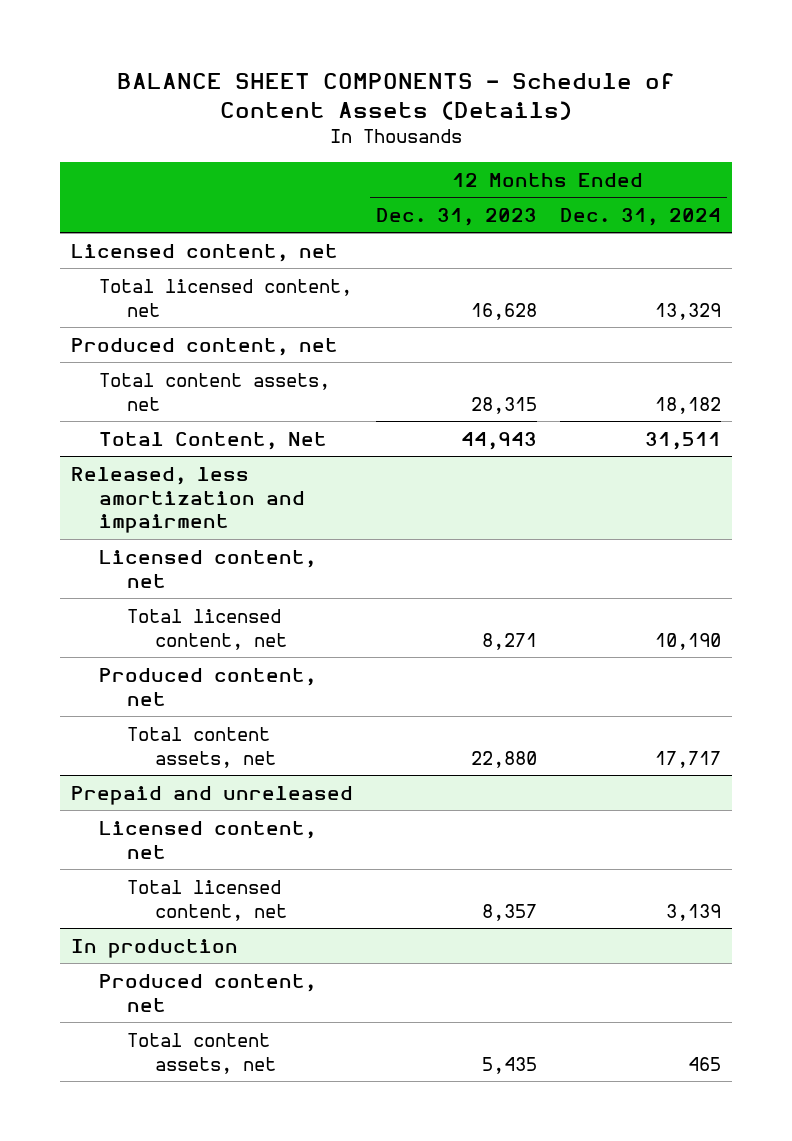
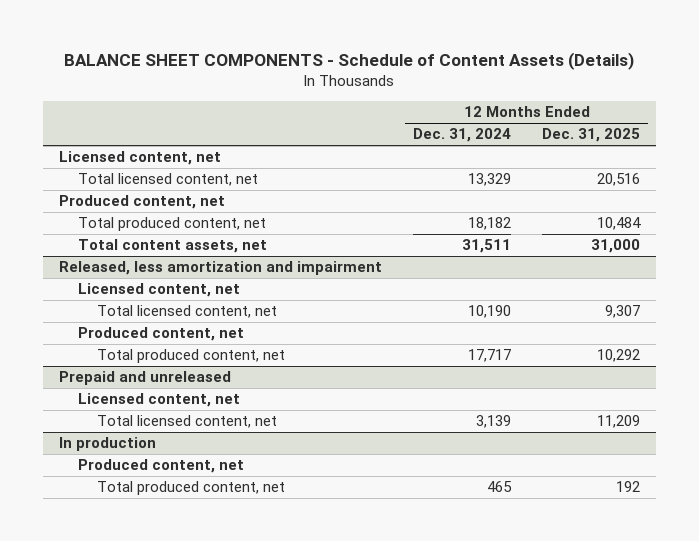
- | 12 Months Ended Dec. 31, 2023 | 12 Months Ended Dec. 31, 2024
+ | 12 Months Ended Dec. 31, 2024 | 12 Months Ended Dec. 31, 2025
- Total content assets, net | 28,315 | 18,182
- Total Content, Net | 44,943 | 31,511
+ Total produced content, net | 18,182 | 10,484
+ Total content assets, net | 31,511 | 31,000
@ Released, less amortization and impairment
- Total content assets, net | 22,880 | 17,717
+ Total produced content, net | 17,717 | 10,292
@ In production
- Total content assets, net | 5,435 | 465
+ Total produced content, net | 465 | 192

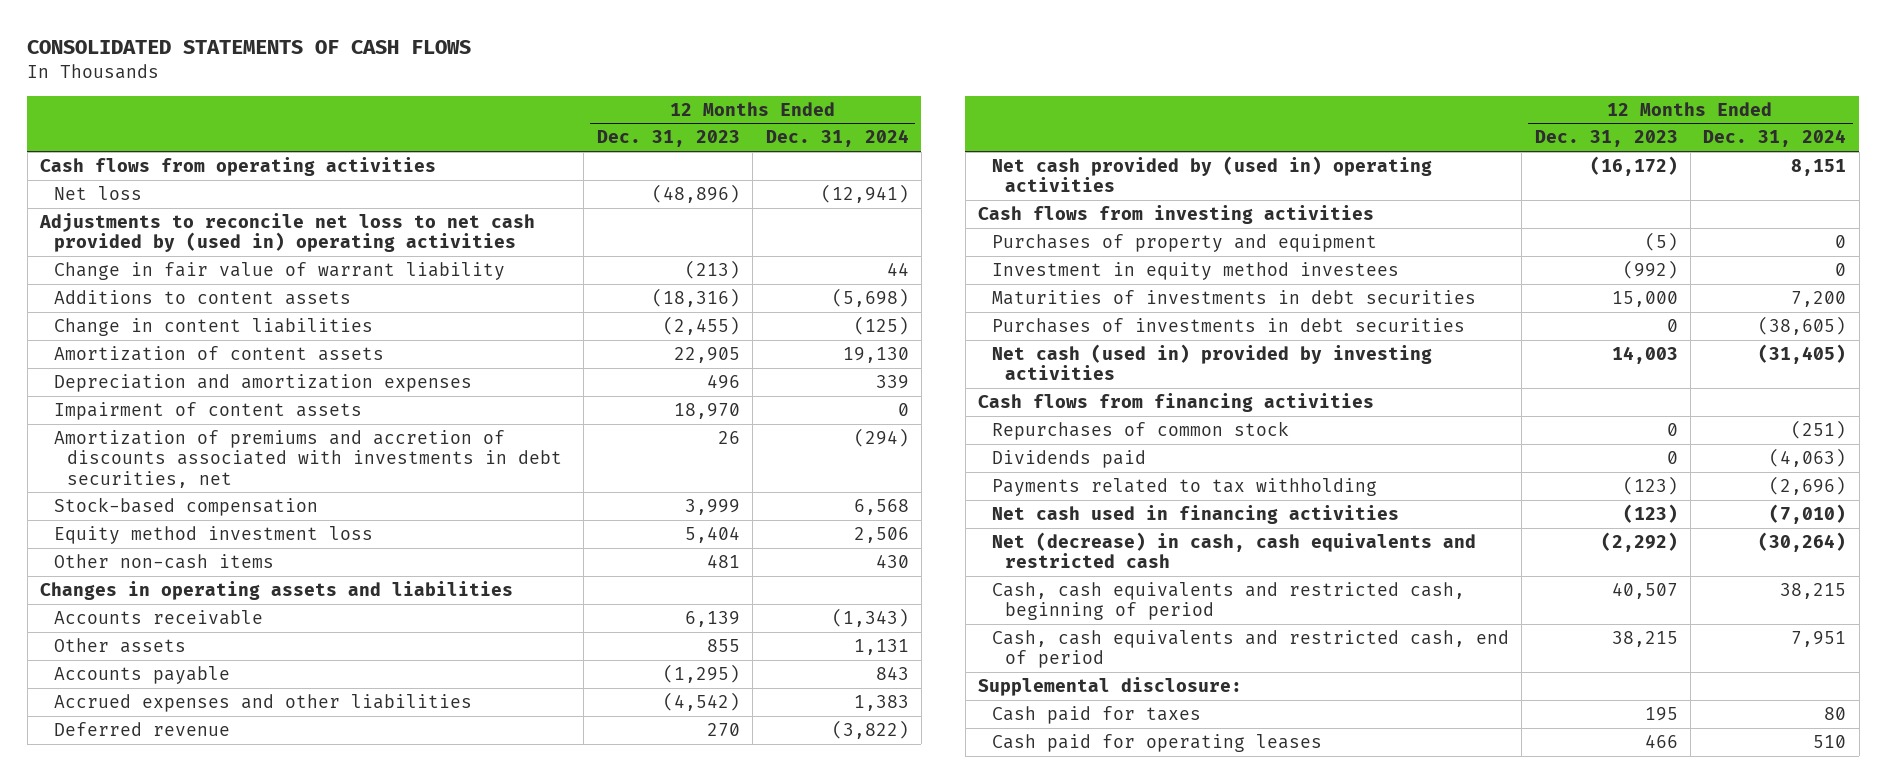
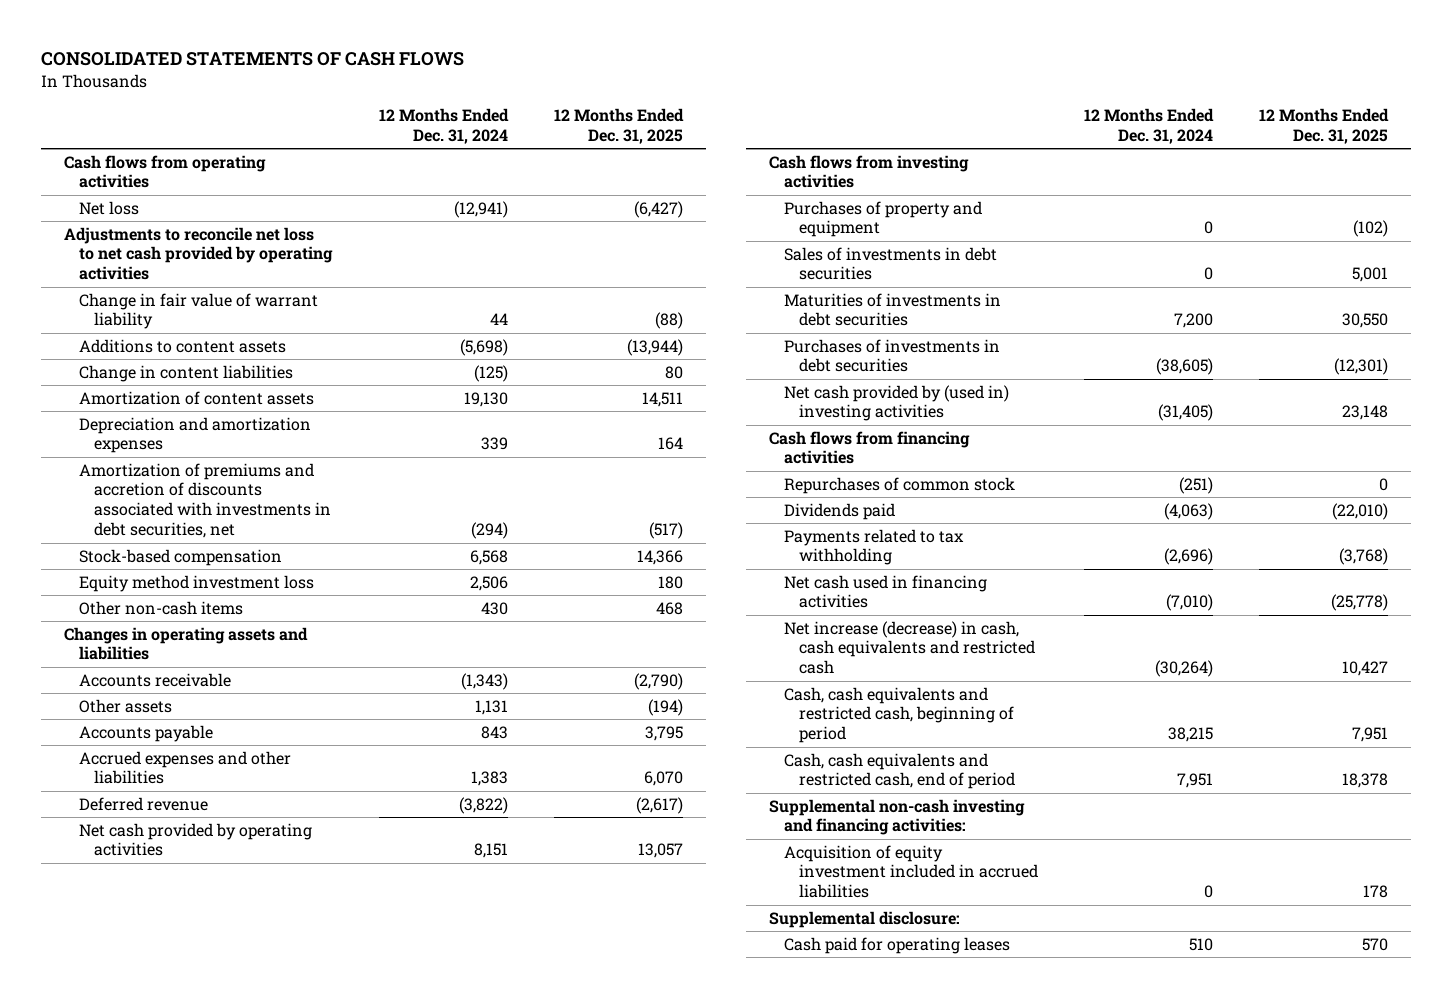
- | 12 Months Ended Dec. 31, 2023 | 12 Months Ended Dec. 31, 2024
+ | 12 Months Ended Dec. 31, 2024 | 12 Months Ended Dec. 31, 2025
- Adjustments to reconcile net loss to net cash provided by (used in) operating activities
+ Adjustments to reconcile net loss to net cash provided by operating activities
- Impairment of content assets | 18,970 | 0
- Net cash provided by (used in) operating activities | (16,172) | 8,151
+ Net cash provided by operating activities | 8,151 | 13,057
- Investment in equity method investees | (992) | 0
+ Sales of investments in debt securities | 0 | 5,001
- Net cash (used in) provided by investing activities | 14,003 | (31,405)
+ Net cash provided by (used in) investing activities | (31,405) | 23,148
- Net (decrease) in cash, cash equivalents and restricted cash | (2,292) | (30,264)
+ Net increase (decrease) in cash, cash equivalents and restricted cash | (30,264) | 10,427
+ Supplemental non-cash investing and financing activities:
+ Acquisition of equity investment included in accrued liabilities | 0 | 178
- Cash paid for taxes | 195 | 80

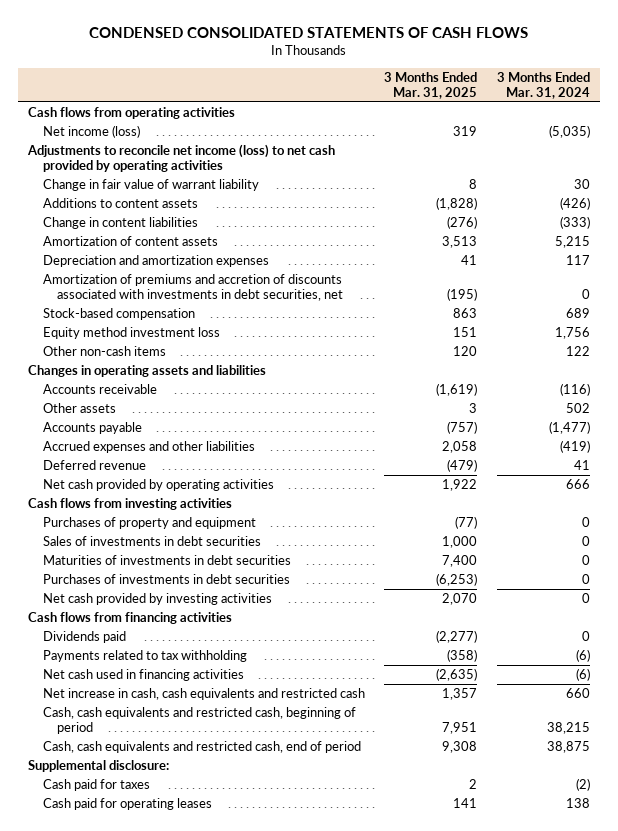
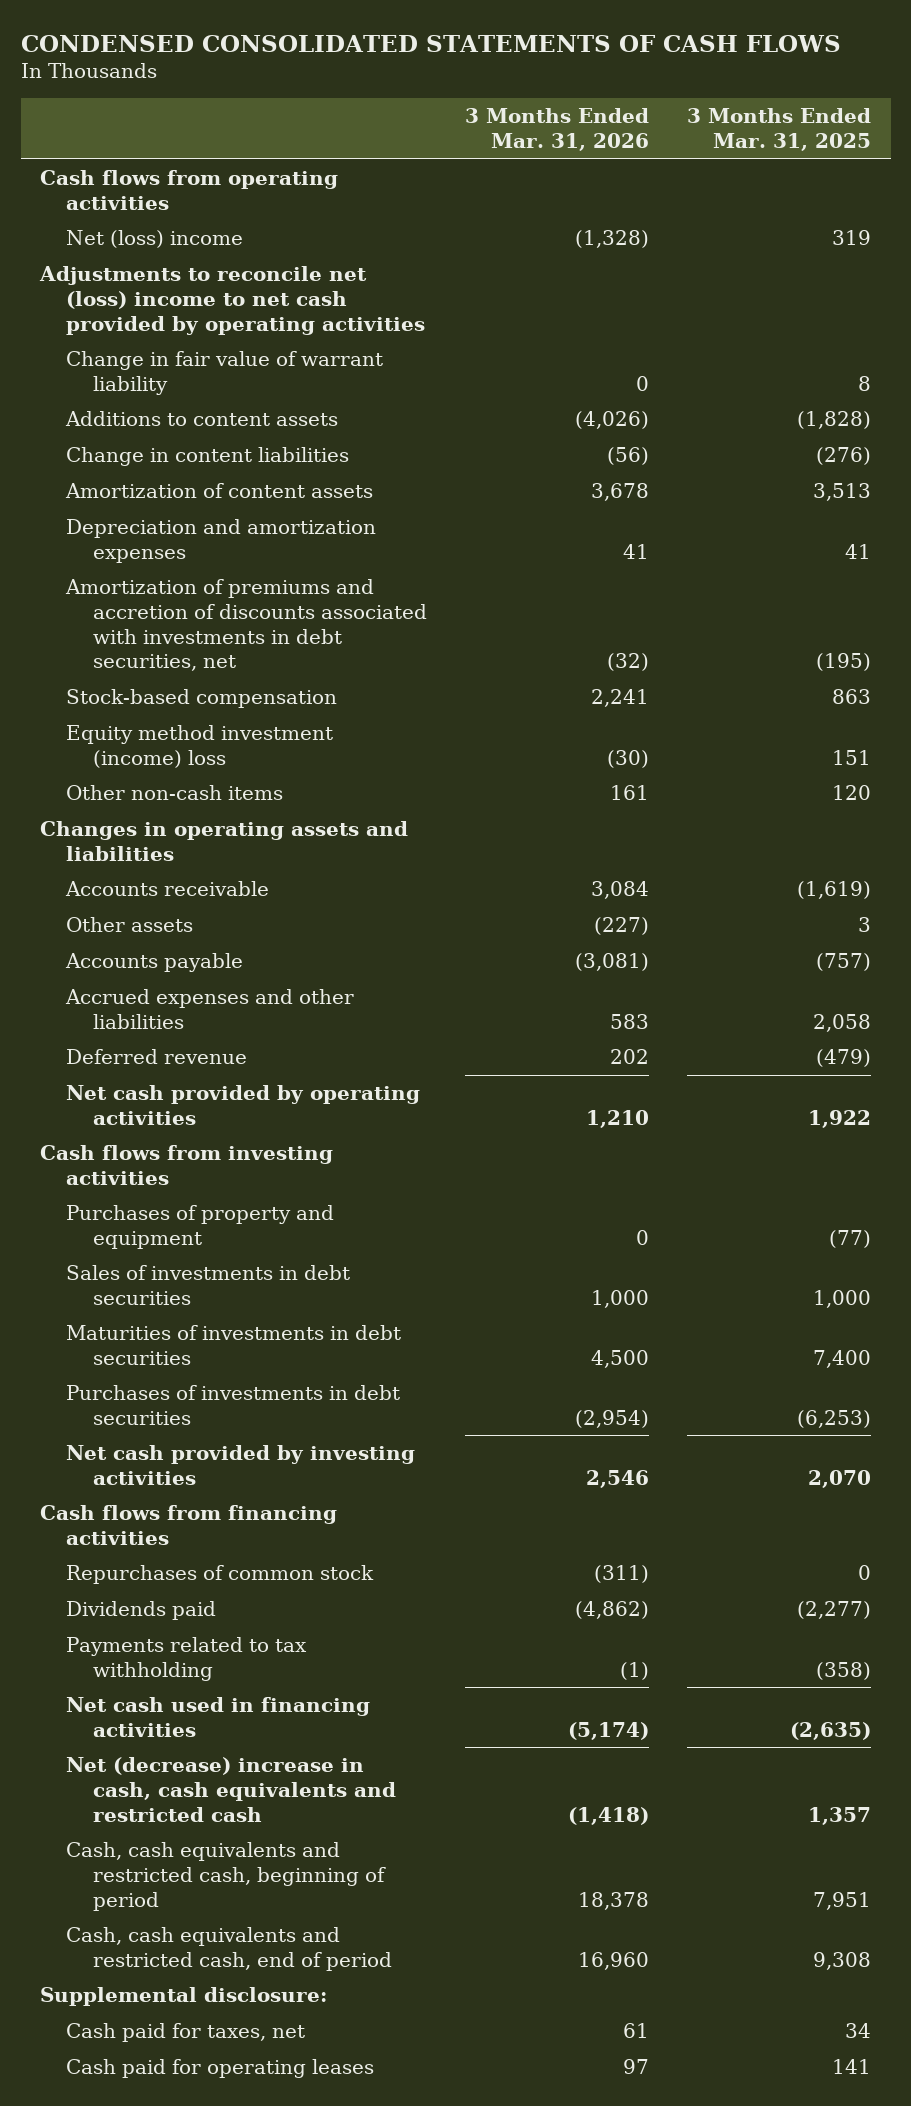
- | 3 Months Ended Mar. 31, 2025 | 3 Months Ended Mar. 31, 2024
+ | 3 Months Ended Mar. 31, 2026 | 3 Months Ended Mar. 31, 2025
- Net income (loss) | 319 | (5,035)
- Adjustments to reconcile net income (loss) to net cash provided by operating activities
+ Net (loss) income | (1,328) | 319
+ Adjustments to reconcile net (loss) income to net cash provided by operating activities
- Equity method investment loss | 151 | 1,756
+ Equity method investment (income) loss | (30) | 151
+ Repurchases of common stock | (311) | 0
- Net increase in cash, cash equivalents and restricted cash | 1,357 | 660
+ Net (decrease) increase in cash, cash equivalents and restricted cash | (1,418) | 1,357
- Cash paid for taxes | 2 | (2)
+ Cash paid for taxes, net | 61 | 34

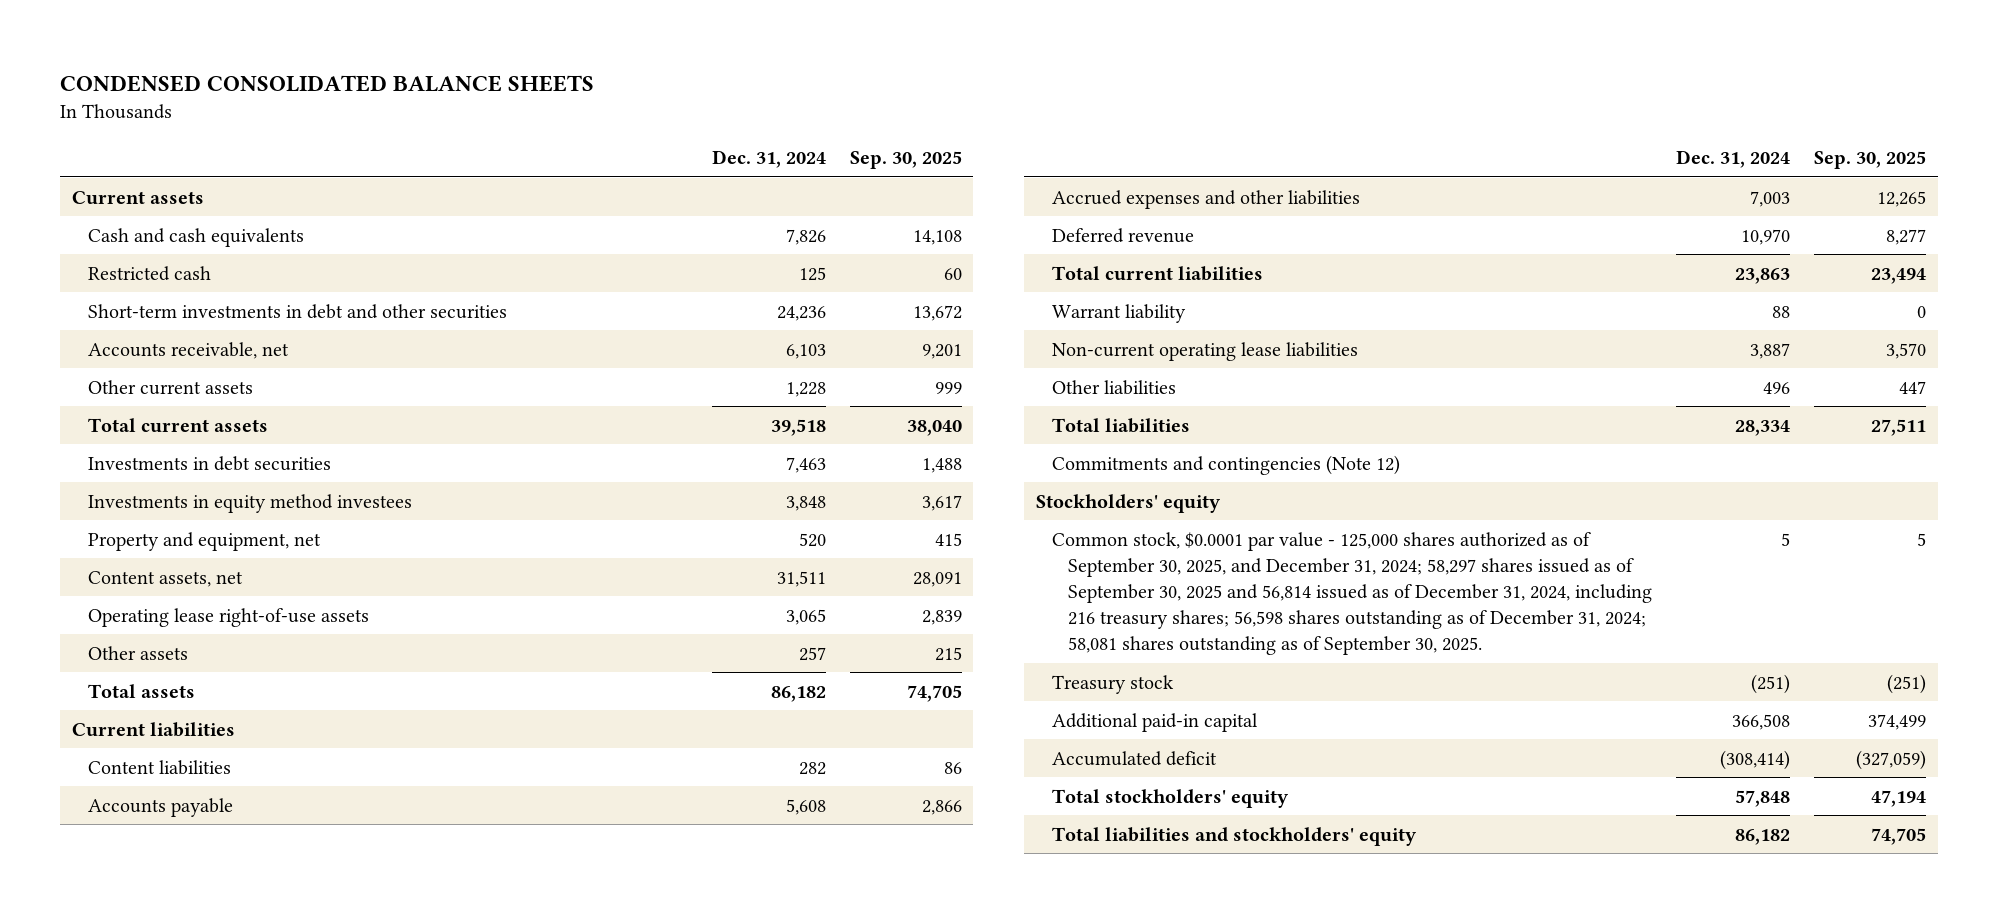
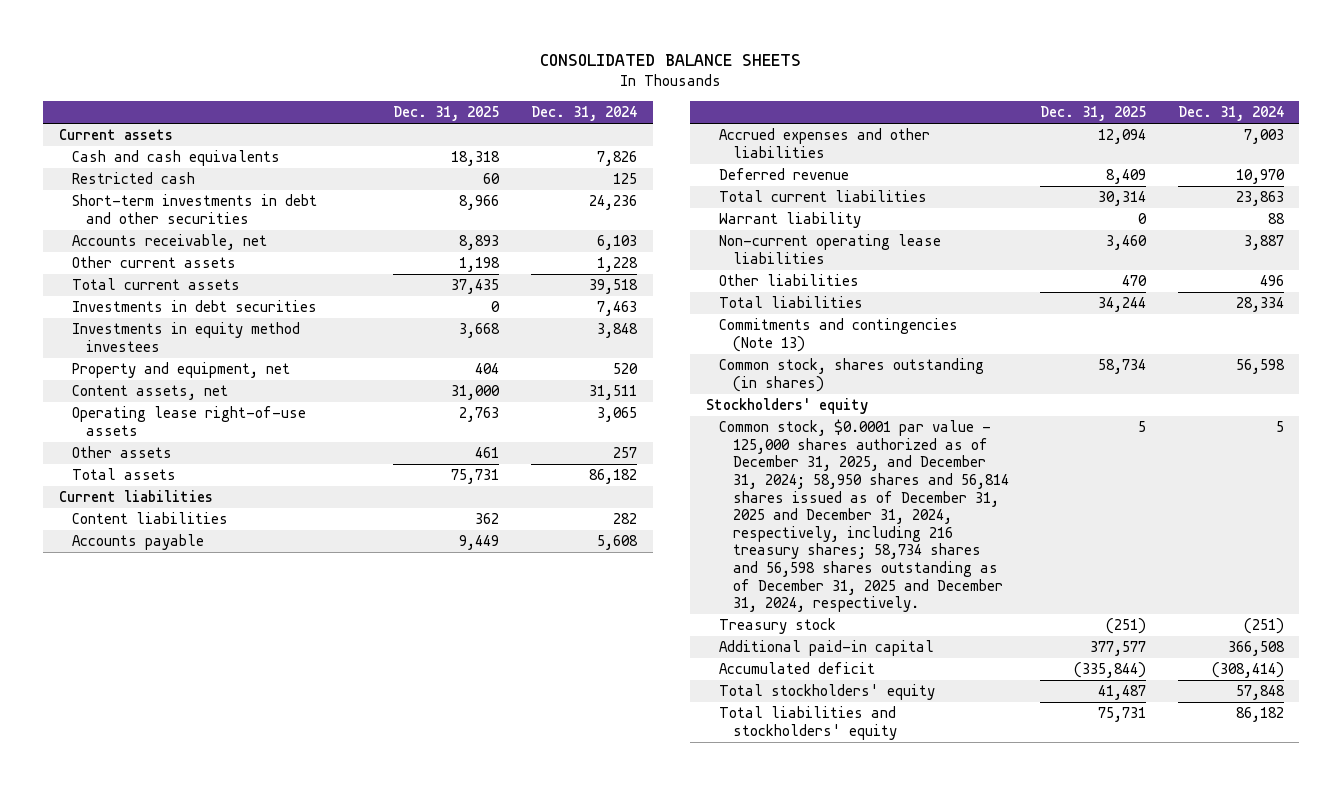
- CONDENSED CONSOLIDATED BALANCE SHEETS
+ CONSOLIDATED BALANCE SHEETS
- | Dec. 31, 2024 | Sep. 30, 2025
+ | Dec. 31, 2025 | Dec. 31, 2024
- Commitments and contingencies (Note 12)
+ Commitments and contingencies (Note 13)
+ Common stock, shares outstanding (in shares) | 58,734 | 56,598
- Common stock, $0.0001 par value - 125,000 shares authorized as of September 30, 2025, and December 31, 2024; 58,297 shares issued as of September 30, 2025 and 56,814 issued as of December 31, 2024, including 216 treasury shares; 56,598 shares outstanding as of December 31, 2024; 58,081 shares outstanding as of September 30, 2025. | 5 | 5
+ Common stock, $0.0001 par value - 125,000 shares authorized as of December 31, 2025, and December 31, 2024; 58,950 shares and 56,814 shares issued as of December 31, 2025 and December 31, 2024, respectively, including 216 treasury shares; 58,734 shares and 56,598 shares outstanding as of December 31, 2025 and December 31, 2024, respectively. | 5 | 5

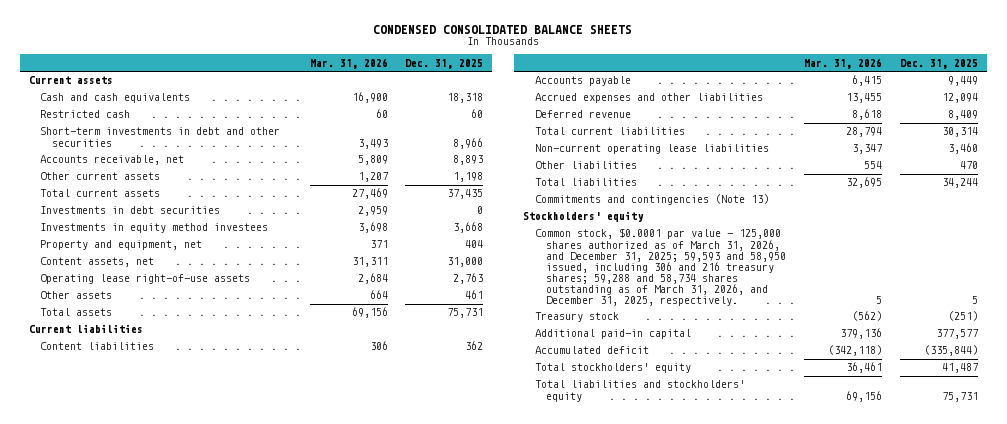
- CONSOLIDATED BALANCE SHEETS
+ CONDENSED CONSOLIDATED BALANCE SHEETS
- | Dec. 31, 2025 | Dec. 31, 2024
+ | Mar. 31, 2026 | Dec. 31, 2025
- Warrant liability | 0 | 88
- Common stock, shares outstanding (in shares) | 58,734 | 56,598
- Common stock, $0.0001 par value - 125,000 shares authorized as of December 31, 2025, and December 31, 2024; 58,950 shares and 56,814 shares issued as of December 31, 2025 and December 31, 2024, respectively, including 216 treasury shares; 58,734 shares and 56,598 shares outstanding as of December 31, 2025 and December 31, 2024, respectively. | 5 | 5
+ Common stock, $0.0001 par value - 125,000 shares authorized as of March 31, 2026, and December 31, 2025; 59,593 and 58,950 issued, including 306 and 216 treasury shares; 59,288 and 58,734 shares outstanding as of March 31, 2026, and December 31, 2025, respectively. | 5 | 5

